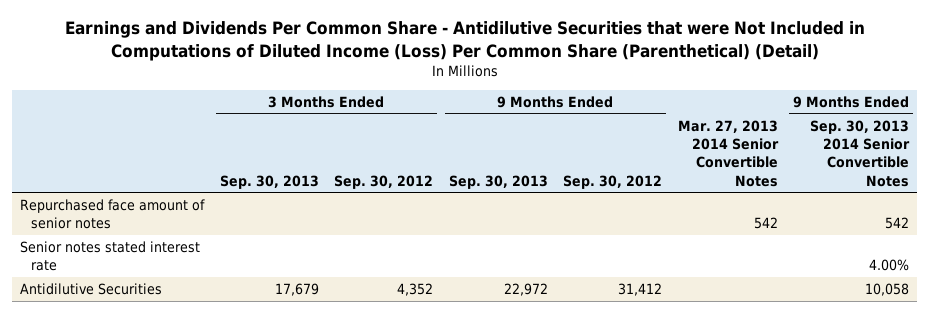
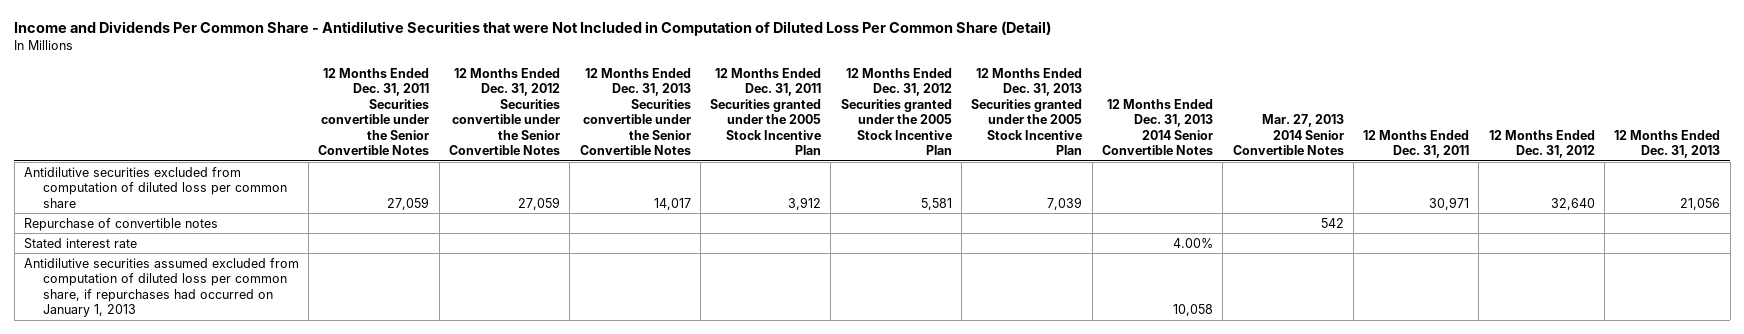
- Earnings and Dividends Per Common Share - Antidilutive Securities that were Not Included in Computations of Diluted Income (Loss) Per Common Share (Parenthetical) (Detail)
+ Income and Dividends Per Common Share - Antidilutive Securities that were Not Included in Computation of Diluted Loss Per Common Share (Detail)
- | 3 Months Ended Sep. 30, 2013 | 3 Months Ended Sep. 30, 2012 | 9 Months Ended Sep. 30, 2013 | 9 Months Ended Sep. 30, 2012 | Mar. 27, 2013 2014 Senior Convertible Notes | 9 Months Ended Sep. 30, 2013 2014 Senior Convertible Notes
+ | 12 Months Ended Dec. 31, 2011 Securities convertible under the Senior Convertible Notes | 12 Months Ended Dec. 31, 2012 Securities convertible under the Senior Convertible Notes | 12 Months Ended Dec. 31, 2013 Securities convertible under the Senior Convertible Notes | 12 Months Ended Dec. 31, 2011 Securities granted under the 2005 Stock Incentive Plan | 12 Months Ended Dec. 31, 2012 Securities granted under the 2005 Stock Incentive Plan | 12 Months Ended Dec. 31, 2013 Securities granted under the 2005 Stock Incentive Plan | 12 Months Ended Dec. 31, 2013 2014 Senior Convertible Notes | Mar. 27, 2013 2014 Senior Convertible Notes | 12 Months Ended Dec. 31, 2011 | 12 Months Ended Dec. 31, 2012 | 12 Months Ended Dec. 31, 2013
- Repurchased face amount of senior notes | | | | | 542 | 542
- Senior notes stated interest rate | | | | | | 4.00%
- Antidilutive Securities | 17,679 | 4,352 | 22,972 | 31,412 | | 10,058
+ Antidilutive securities excluded from computation of diluted loss per common share | 27,059 | 27,059 | 14,017 | 3,912 | 5,581 | 7,039 | | | 30,971 | 32,640 | 21,056
+ Repurchase of convertible notes | | | | | | | | 542 | | |
+ Stated interest rate | | | | | | | 4.00% | | | |
+ Antidilutive securities assumed excluded from computation of diluted loss per common share, if repurchases had occurred on January 1, 2013 | | | | | | | 10,058 | | | |

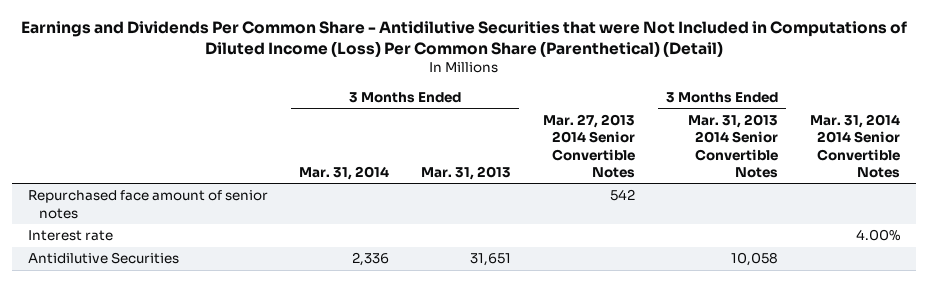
- Income and Dividends Per Common Share - Antidilutive Securities that were Not Included in Computation of Diluted Loss Per Common Share (Detail)
+ Earnings and Dividends Per Common Share - Antidilutive Securities that were Not Included in Computations of Diluted Income (Loss) Per Common Share (Parenthetical) (Detail)
- | 12 Months Ended Dec. 31, 2011 Securities convertible under the Senior Convertible Notes | 12 Months Ended Dec. 31, 2012 Securities convertible under the Senior Convertible Notes | 12 Months Ended Dec. 31, 2013 Securities convertible under the Senior Convertible Notes | 12 Months Ended Dec. 31, 2011 Securities granted under the 2005 Stock Incentive Plan | 12 Months Ended Dec. 31, 2012 Securities granted under the 2005 Stock Incentive Plan | 12 Months Ended Dec. 31, 2013 Securities granted under the 2005 Stock Incentive Plan | 12 Months Ended Dec. 31, 2013 2014 Senior Convertible Notes | Mar. 27, 2013 2014 Senior Convertible Notes | 12 Months Ended Dec. 31, 2011 | 12 Months Ended Dec. 31, 2012 | 12 Months Ended Dec. 31, 2013
+ | 3 Months Ended Mar. 31, 2014 | 3 Months Ended Mar. 31, 2013 | Mar. 27, 2013 2014 Senior Convertible Notes | 3 Months Ended Mar. 31, 2013 2014 Senior Convertible Notes | Mar. 31, 2014 2014 Senior Convertible Notes
- Antidilutive securities excluded from computation of diluted loss per common share | 27,059 | 27,059 | 14,017 | 3,912 | 5,581 | 7,039 | | | 30,971 | 32,640 | 21,056
- Repurchase of convertible notes | | | | | | | | 542 | | |
- Stated interest rate | | | | | | | 4.00% | | | |
- Antidilutive securities assumed excluded from computation of diluted loss per common share, if repurchases had occurred on January 1, 2013 | | | | | | | 10,058 | | | |
+ Repurchased face amount of senior notes | | | 542 | |
+ Interest rate | | | | | 4.00%
+ Antidilutive Securities | 2,336 | 31,651 | | 10,058 |

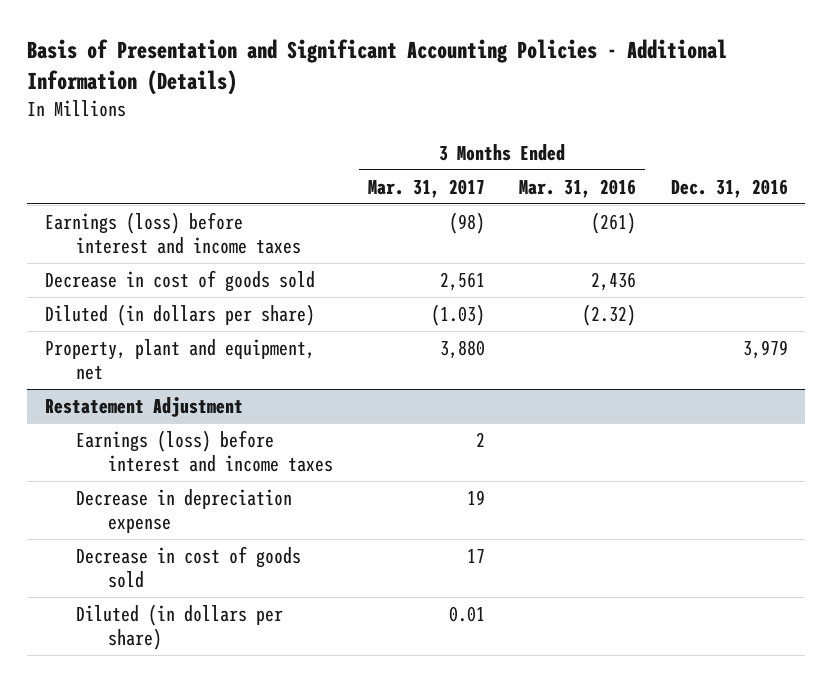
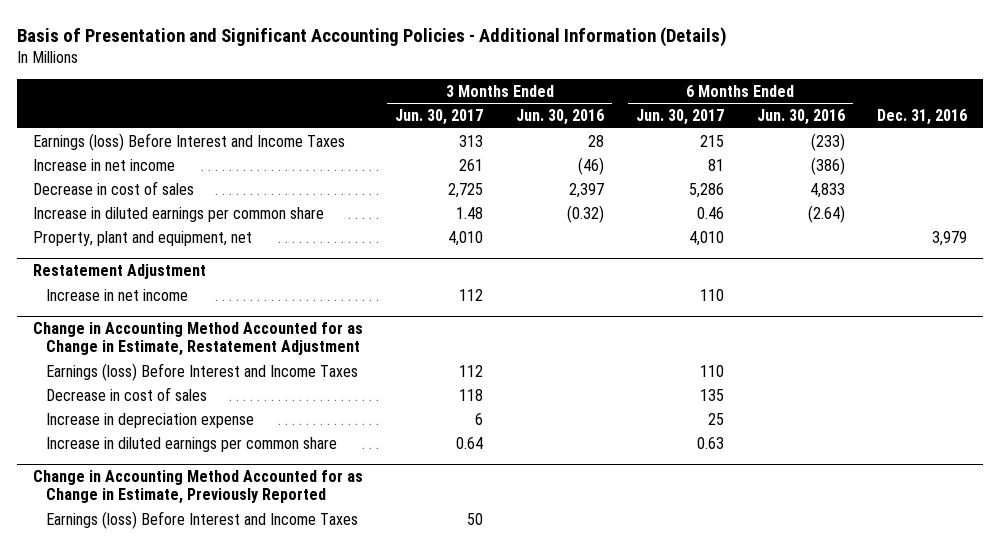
- | 3 Months Ended Mar. 31, 2017 | 3 Months Ended Mar. 31, 2016 | Dec. 31, 2016
+ | 3 Months Ended Jun. 30, 2017 | 3 Months Ended Jun. 30, 2016 | 6 Months Ended Jun. 30, 2017 | 6 Months Ended Jun. 30, 2016 | Dec. 31, 2016
- Earnings (loss) before interest and income taxes | (98) | (261) |
- Decrease in cost of goods sold | 2,561 | 2,436 |
- Diluted (in dollars per share) | (1.03) | (2.32) |
+ Earnings (loss) Before Interest and Income Taxes | 313 | 28 | 215 | (233) |
+ Increase in net income | 261 | (46) | 81 | (386) |
+ Decrease in cost of sales | 2,725 | 2,397 | 5,286 | 4,833 |
+ Increase in diluted earnings per common share | 1.48 | (0.32) | 0.46 | (2.64) |
@ Restatement Adjustment
- Earnings (loss) before interest and income taxes | 2 | |
- Decrease in depreciation expense | 19 | |
- Decrease in cost of goods sold | 17 | |
- Diluted (in dollars per share) | 0.01 | |
+ Increase in net income | 112 | | 110 | |
+ Change in Accounting Method Accounted for as Change in Estimate, Restatement Adjustment
+ Earnings (loss) Before Interest and Income Taxes | 112 | | 110 | |
+ Decrease in cost of sales | 118 | | 135 | |
+ Increase in depreciation expense | 6 | | 25 | |
+ Increase in diluted earnings per common share | 0.64 | | 0.63 | |
+ Change in Accounting Method Accounted for as Change in Estimate, Previously Reported
+ Earnings (loss) Before Interest and Income Taxes | 50 | | | |

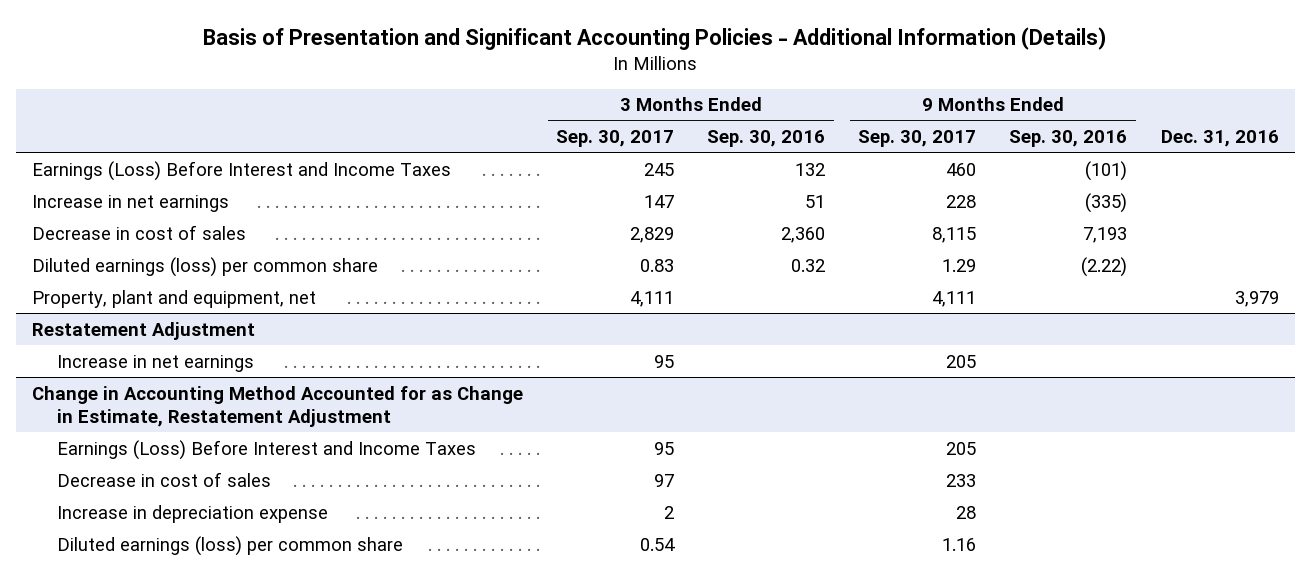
- | 3 Months Ended Jun. 30, 2017 | 3 Months Ended Jun. 30, 2016 | 6 Months Ended Jun. 30, 2017 | 6 Months Ended Jun. 30, 2016 | Dec. 31, 2016
+ | 3 Months Ended Sep. 30, 2017 | 3 Months Ended Sep. 30, 2016 | 9 Months Ended Sep. 30, 2017 | 9 Months Ended Sep. 30, 2016 | Dec. 31, 2016
- Earnings (loss) Before Interest and Income Taxes | 313 | 28 | 215 | (233) |
- Increase in net income | 261 | (46) | 81 | (386) |
+ Earnings (Loss) Before Interest and Income Taxes | 245 | 132 | 460 | (101) |
+ Increase in net earnings | 147 | 51 | 228 | (335) |
- Increase in diluted earnings per common share | 1.48 | (0.32) | 0.46 | (2.64) |
+ Diluted earnings (loss) per common share | 0.83 | 0.32 | 1.29 | (2.22) |
@ Restatement Adjustment
- Increase in net income | 112 | | 110 | |
+ Increase in net earnings | 95 | | 205 | |
@ Change in Accounting Method Accounted for as Change in Estimate, Restatement Adjustment
- Earnings (loss) Before Interest and Income Taxes | 112 | | 110 | |
+ Earnings (Loss) Before Interest and Income Taxes | 95 | | 205 | |
- Increase in diluted earnings per common share | 0.64 | | 0.63 | |
- Change in Accounting Method Accounted for as Change in Estimate, Previously Reported
- Earnings (loss) Before Interest and Income Taxes | 50 | | | |
@ Change in Accounting Method Accounted for as Change in Estimate, Restatement Adjustment
+ Diluted earnings (loss) per common share | 0.54 | | 1.16 | |

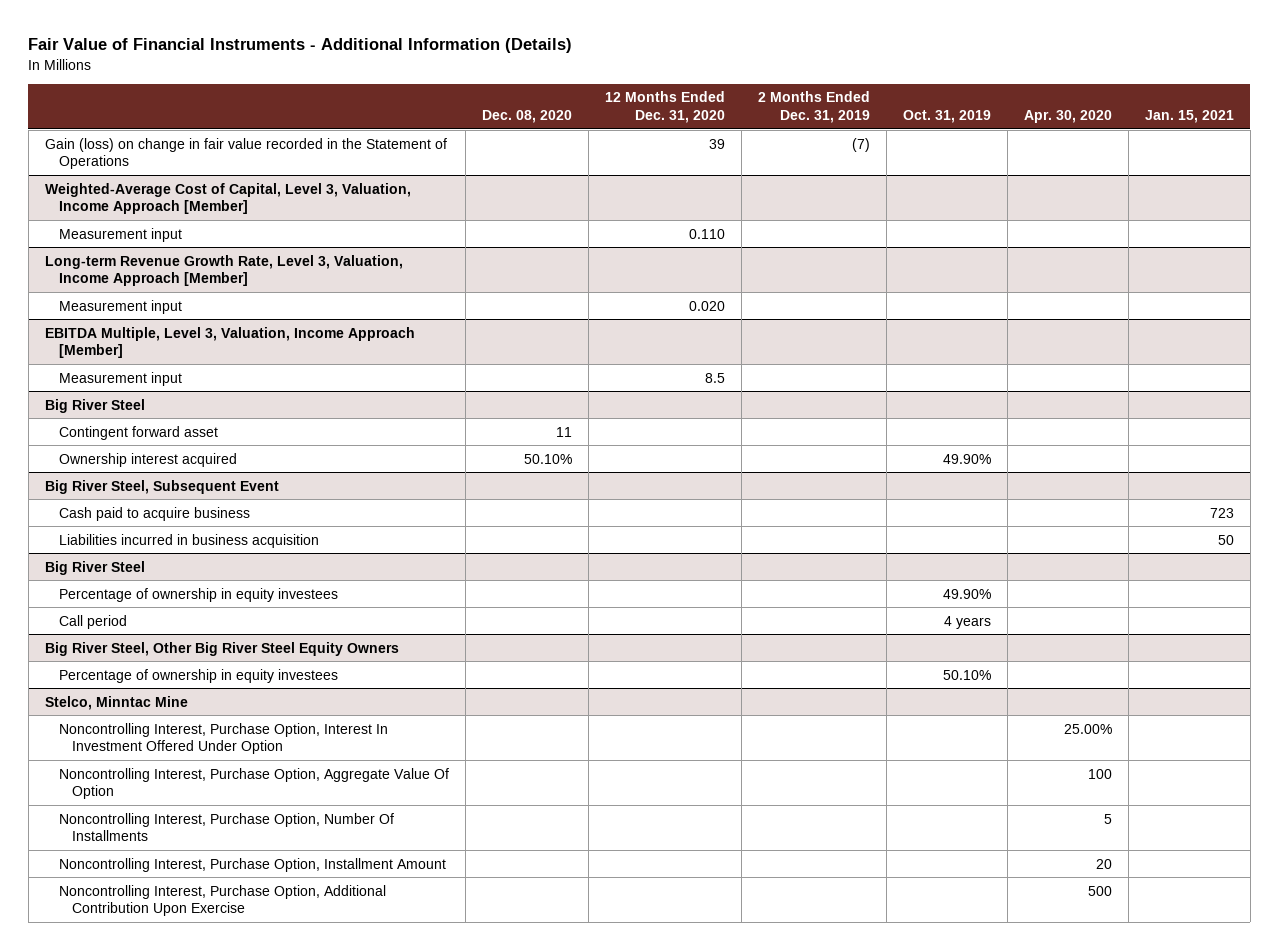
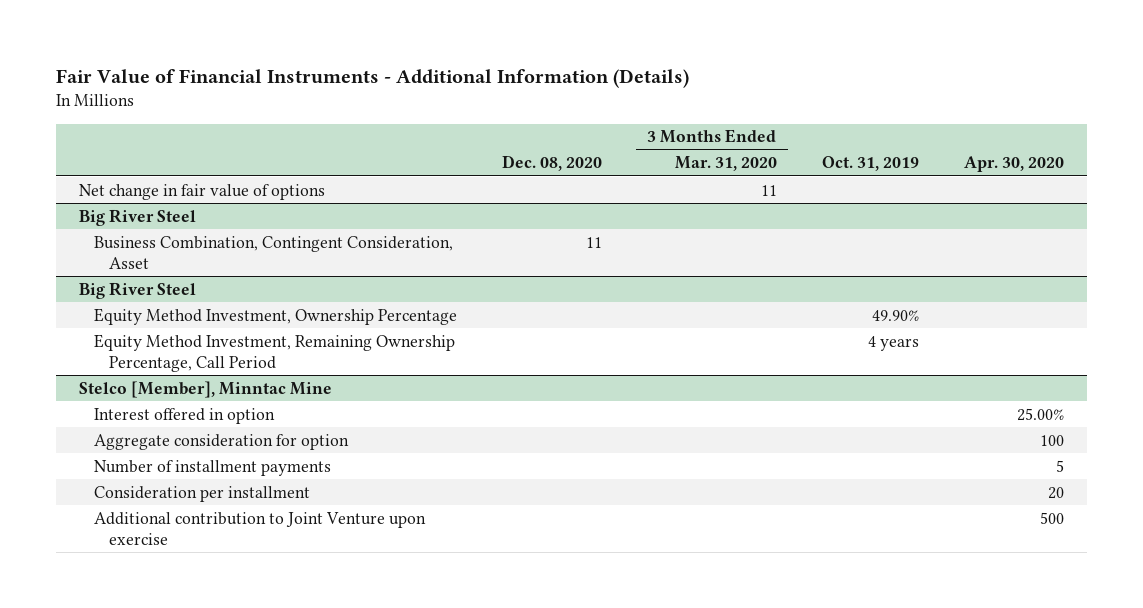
- | Dec. 08, 2020 | 12 Months Ended Dec. 31, 2020 | 2 Months Ended Dec. 31, 2019 | Oct. 31, 2019 | Apr. 30, 2020 | Jan. 15, 2021
+ | Dec. 08, 2020 | 3 Months Ended Mar. 31, 2020 | Oct. 31, 2019 | Apr. 30, 2020
- Gain (loss) on change in fair value recorded in the Statement of Operations | | 39 | (7) | | |
- Weighted-Average Cost of Capital, Level 3, Valuation, Income Approach [Member]
- Measurement input | | 0.110 | | | |
- Long-term Revenue Growth Rate, Level 3, Valuation, Income Approach [Member]
- Measurement input | | 0.020 | | | |
- EBITDA Multiple, Level 3, Valuation, Income Approach [Member]
- Measurement input | | 8.5 | | | |
+ Net change in fair value of options | | 11 | |
@ Big River Steel
- Contingent forward asset | 11 | | | | |
- Ownership interest acquired | 50.10% | | | 49.90% | |
- Big River Steel, Subsequent Event
- Cash paid to acquire business | | | | | | 723
- Liabilities incurred in business acquisition | | | | | | 50
@ Big River Steel
+ Business Combination, Contingent Consideration, Asset | 11 | | |
- Percentage of ownership in equity investees | | | | 49.90% | |
- Call period | | | | 4 years | |
- Big River Steel, Other Big River Steel Equity Owners
- Percentage of ownership in equity investees | | | | 50.10% | |
- Stelco, Minntac Mine
- Noncontrolling Interest, Purchase Option, Interest In Investment Offered Under Option | | | | | 25.00% |
- Noncontrolling Interest, Purchase Option, Aggregate Value Of Option | | | | | 100 |
- Noncontrolling Interest, Purchase Option, Number Of Installments | | | | | 5 |
- Noncontrolling Interest, Purchase Option, Installment Amount | | | | | 20 |
- Noncontrolling Interest, Purchase Option, Additional Contribution Upon Exercise | | | | | 500 |
@ Big River Steel
+ Equity Method Investment, Ownership Percentage | | | 49.90% |
+ Equity Method Investment, Remaining Ownership Percentage, Call Period | | | 4 years |
+ Stelco [Member], Minntac Mine
+ Interest offered in option | | | | 25.00%
+ Aggregate consideration for option | | | | 100
+ Number of installment payments | | | | 5
+ Consideration per installment | | | | 20
+ Additional contribution to Joint Venture upon exercise | | | | 500

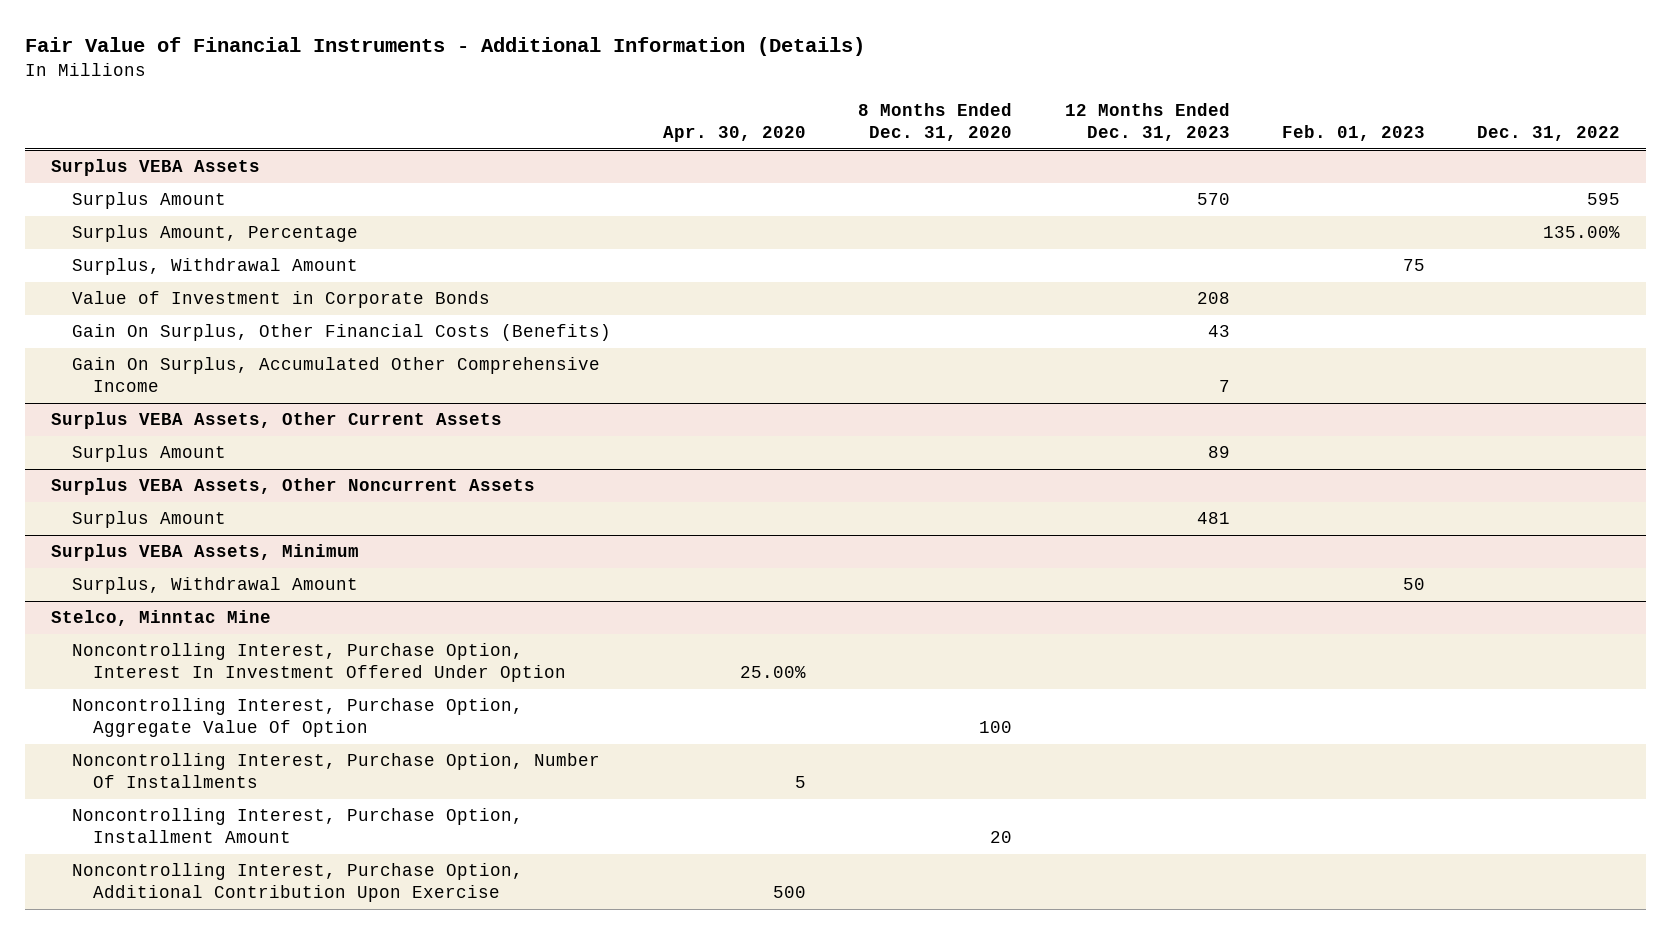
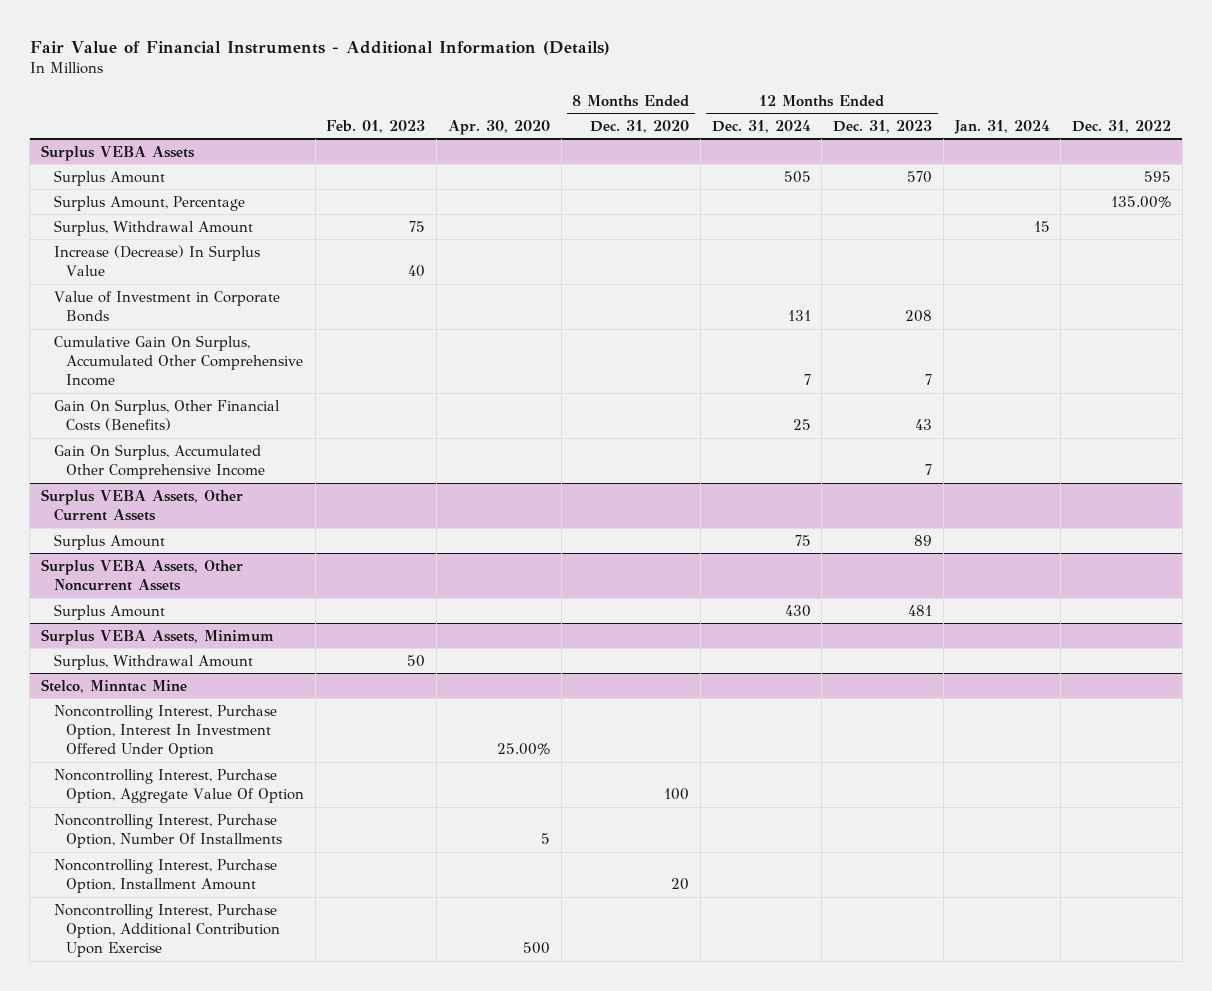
- | Apr. 30, 2020 | 8 Months Ended Dec. 31, 2020 | 12 Months Ended Dec. 31, 2023 | Feb. 01, 2023 | Dec. 31, 2022
+ | Feb. 01, 2023 | Apr. 30, 2020 | 8 Months Ended Dec. 31, 2020 | 12 Months Ended Dec. 31, 2024 | 12 Months Ended Dec. 31, 2023 | Jan. 31, 2024 | Dec. 31, 2022
@ Surplus VEBA Assets
+ Increase (Decrease) In Surplus Value | 40 | | | | | |
+ Cumulative Gain On Surplus, Accumulated Other Comprehensive Income | | | | 7 | 7 | |

